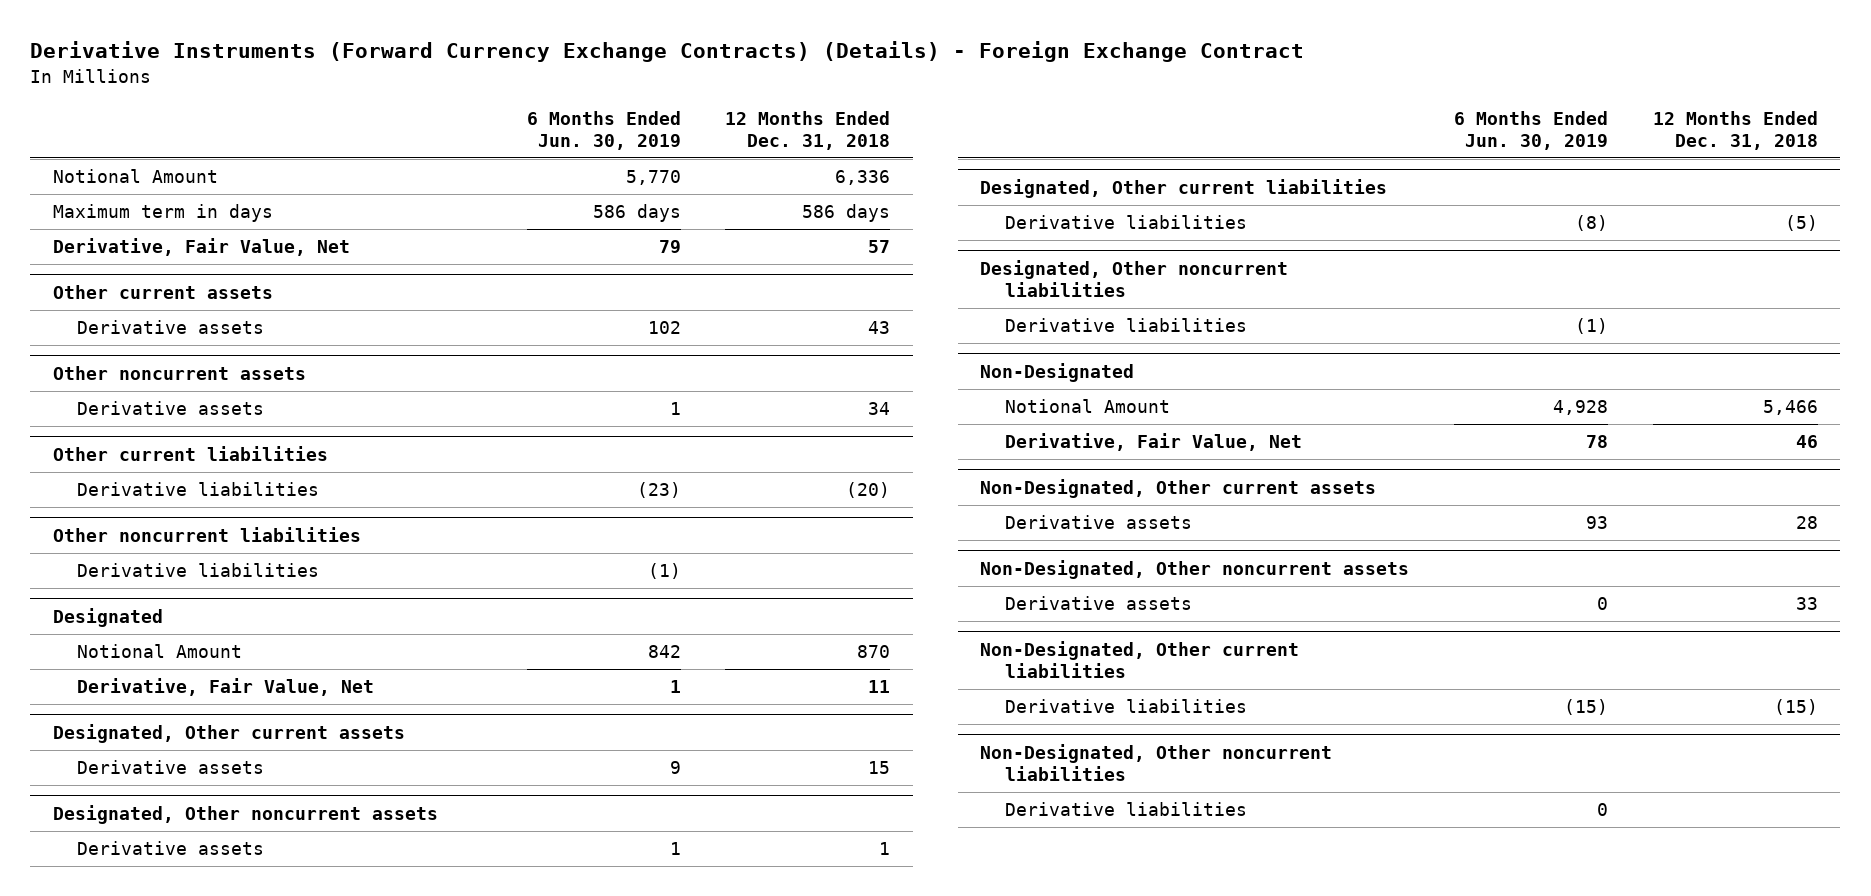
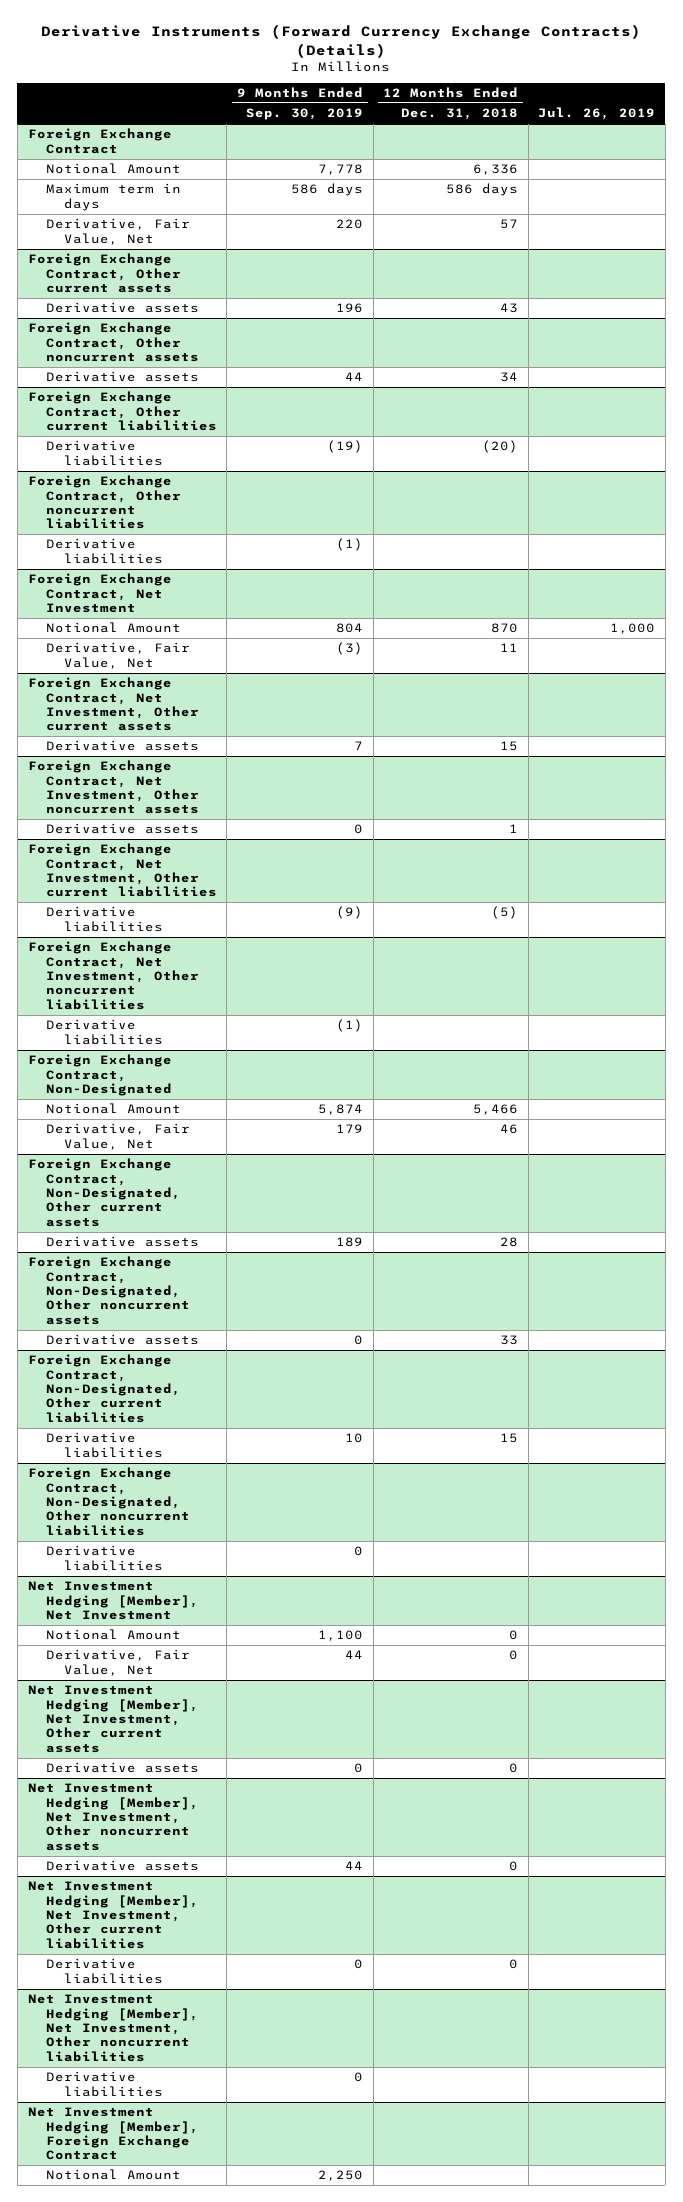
- Derivative Instruments (Forward Currency Exchange Contracts) (Details) - Foreign Exchange Contract
+ Derivative Instruments (Forward Currency Exchange Contracts) (Details)
- | 6 Months Ended Jun. 30, 2019 | 12 Months Ended Dec. 31, 2018
+ | 9 Months Ended Sep. 30, 2019 | 12 Months Ended Dec. 31, 2018 | Jul. 26, 2019
+ Foreign Exchange Contract
- Other current assets
+ Foreign Exchange Contract, Other current assets
- Other noncurrent assets
+ Foreign Exchange Contract, Other noncurrent assets
- Other current liabilities
+ Foreign Exchange Contract, Other current liabilities
- Other noncurrent liabilities
+ Foreign Exchange Contract, Other noncurrent liabilities
- Designated
+ Foreign Exchange Contract, Net Investment
- Designated, Other current assets
+ Foreign Exchange Contract, Net Investment, Other current assets
- Designated, Other noncurrent assets
+ Foreign Exchange Contract, Net Investment, Other noncurrent assets
- Designated, Other current liabilities
+ Foreign Exchange Contract, Net Investment, Other current liabilities
- Designated, Other noncurrent liabilities
+ Foreign Exchange Contract, Net Investment, Other noncurrent liabilities
- Non-Designated
+ Foreign Exchange Contract, Non-Designated
- Non-Designated, Other current assets
+ Foreign Exchange Contract, Non-Designated, Other current assets
- Non-Designated, Other noncurrent assets
+ Foreign Exchange Contract, Non-Designated, Other noncurrent assets
- Non-Designated, Other current liabilities
- Derivative liabilities | (15) | (15)
- Non-Designated, Other noncurrent liabilities
+ Foreign Exchange Contract, Non-Designated, Other current liabilities
+ Derivative liabilities | 10 | 15 |
+ Foreign Exchange Contract, Non-Designated, Other noncurrent liabilities
+ Net Investment Hedging [Member], Net Investment
+ Notional Amount | 1,100 | 0 |
+ Derivative, Fair Value, Net | 44 | 0 |
+ Net Investment Hedging [Member], Net Investment, Other current assets
+ Derivative assets | 0 | 0 |
+ Net Investment Hedging [Member], Net Investment, Other noncurrent assets
+ Derivative assets | 44 | 0 |
+ Net Investment Hedging [Member], Net Investment, Other current liabilities
+ Derivative liabilities | 0 | 0 |
+ Net Investment Hedging [Member], Net Investment, Other noncurrent liabilities
+ Derivative liabilities | 0 | |
+ Net Investment Hedging [Member], Foreign Exchange Contract
+ Notional Amount | 2,250 | |

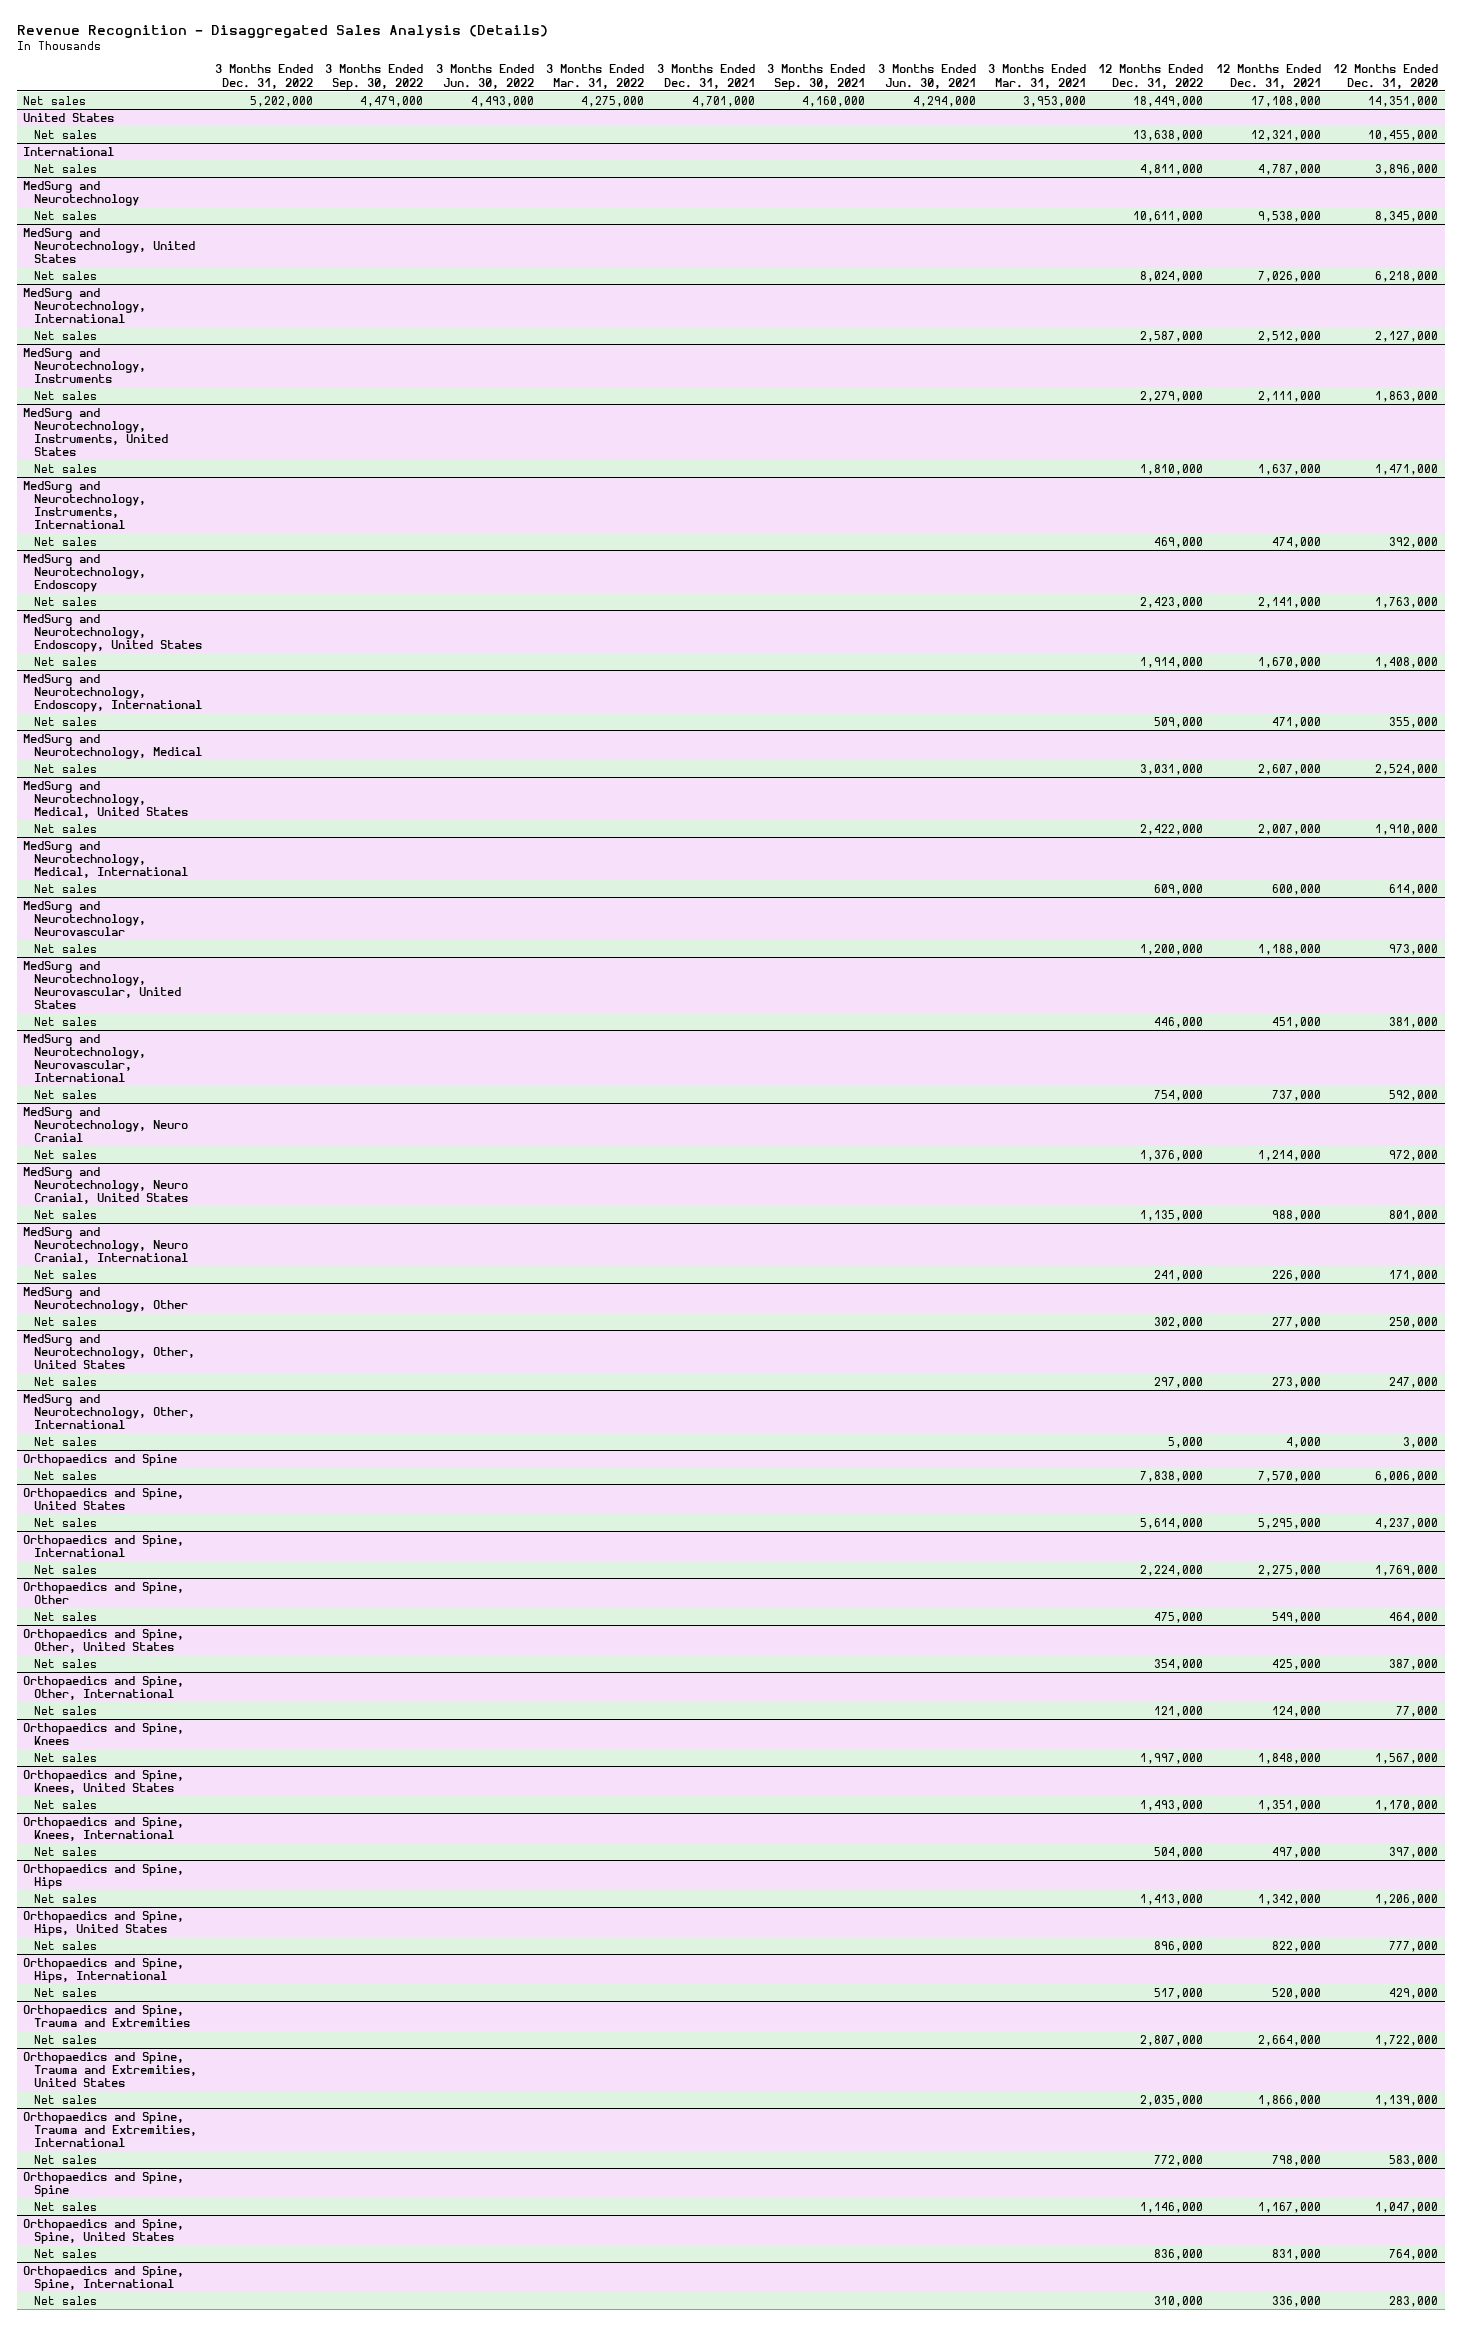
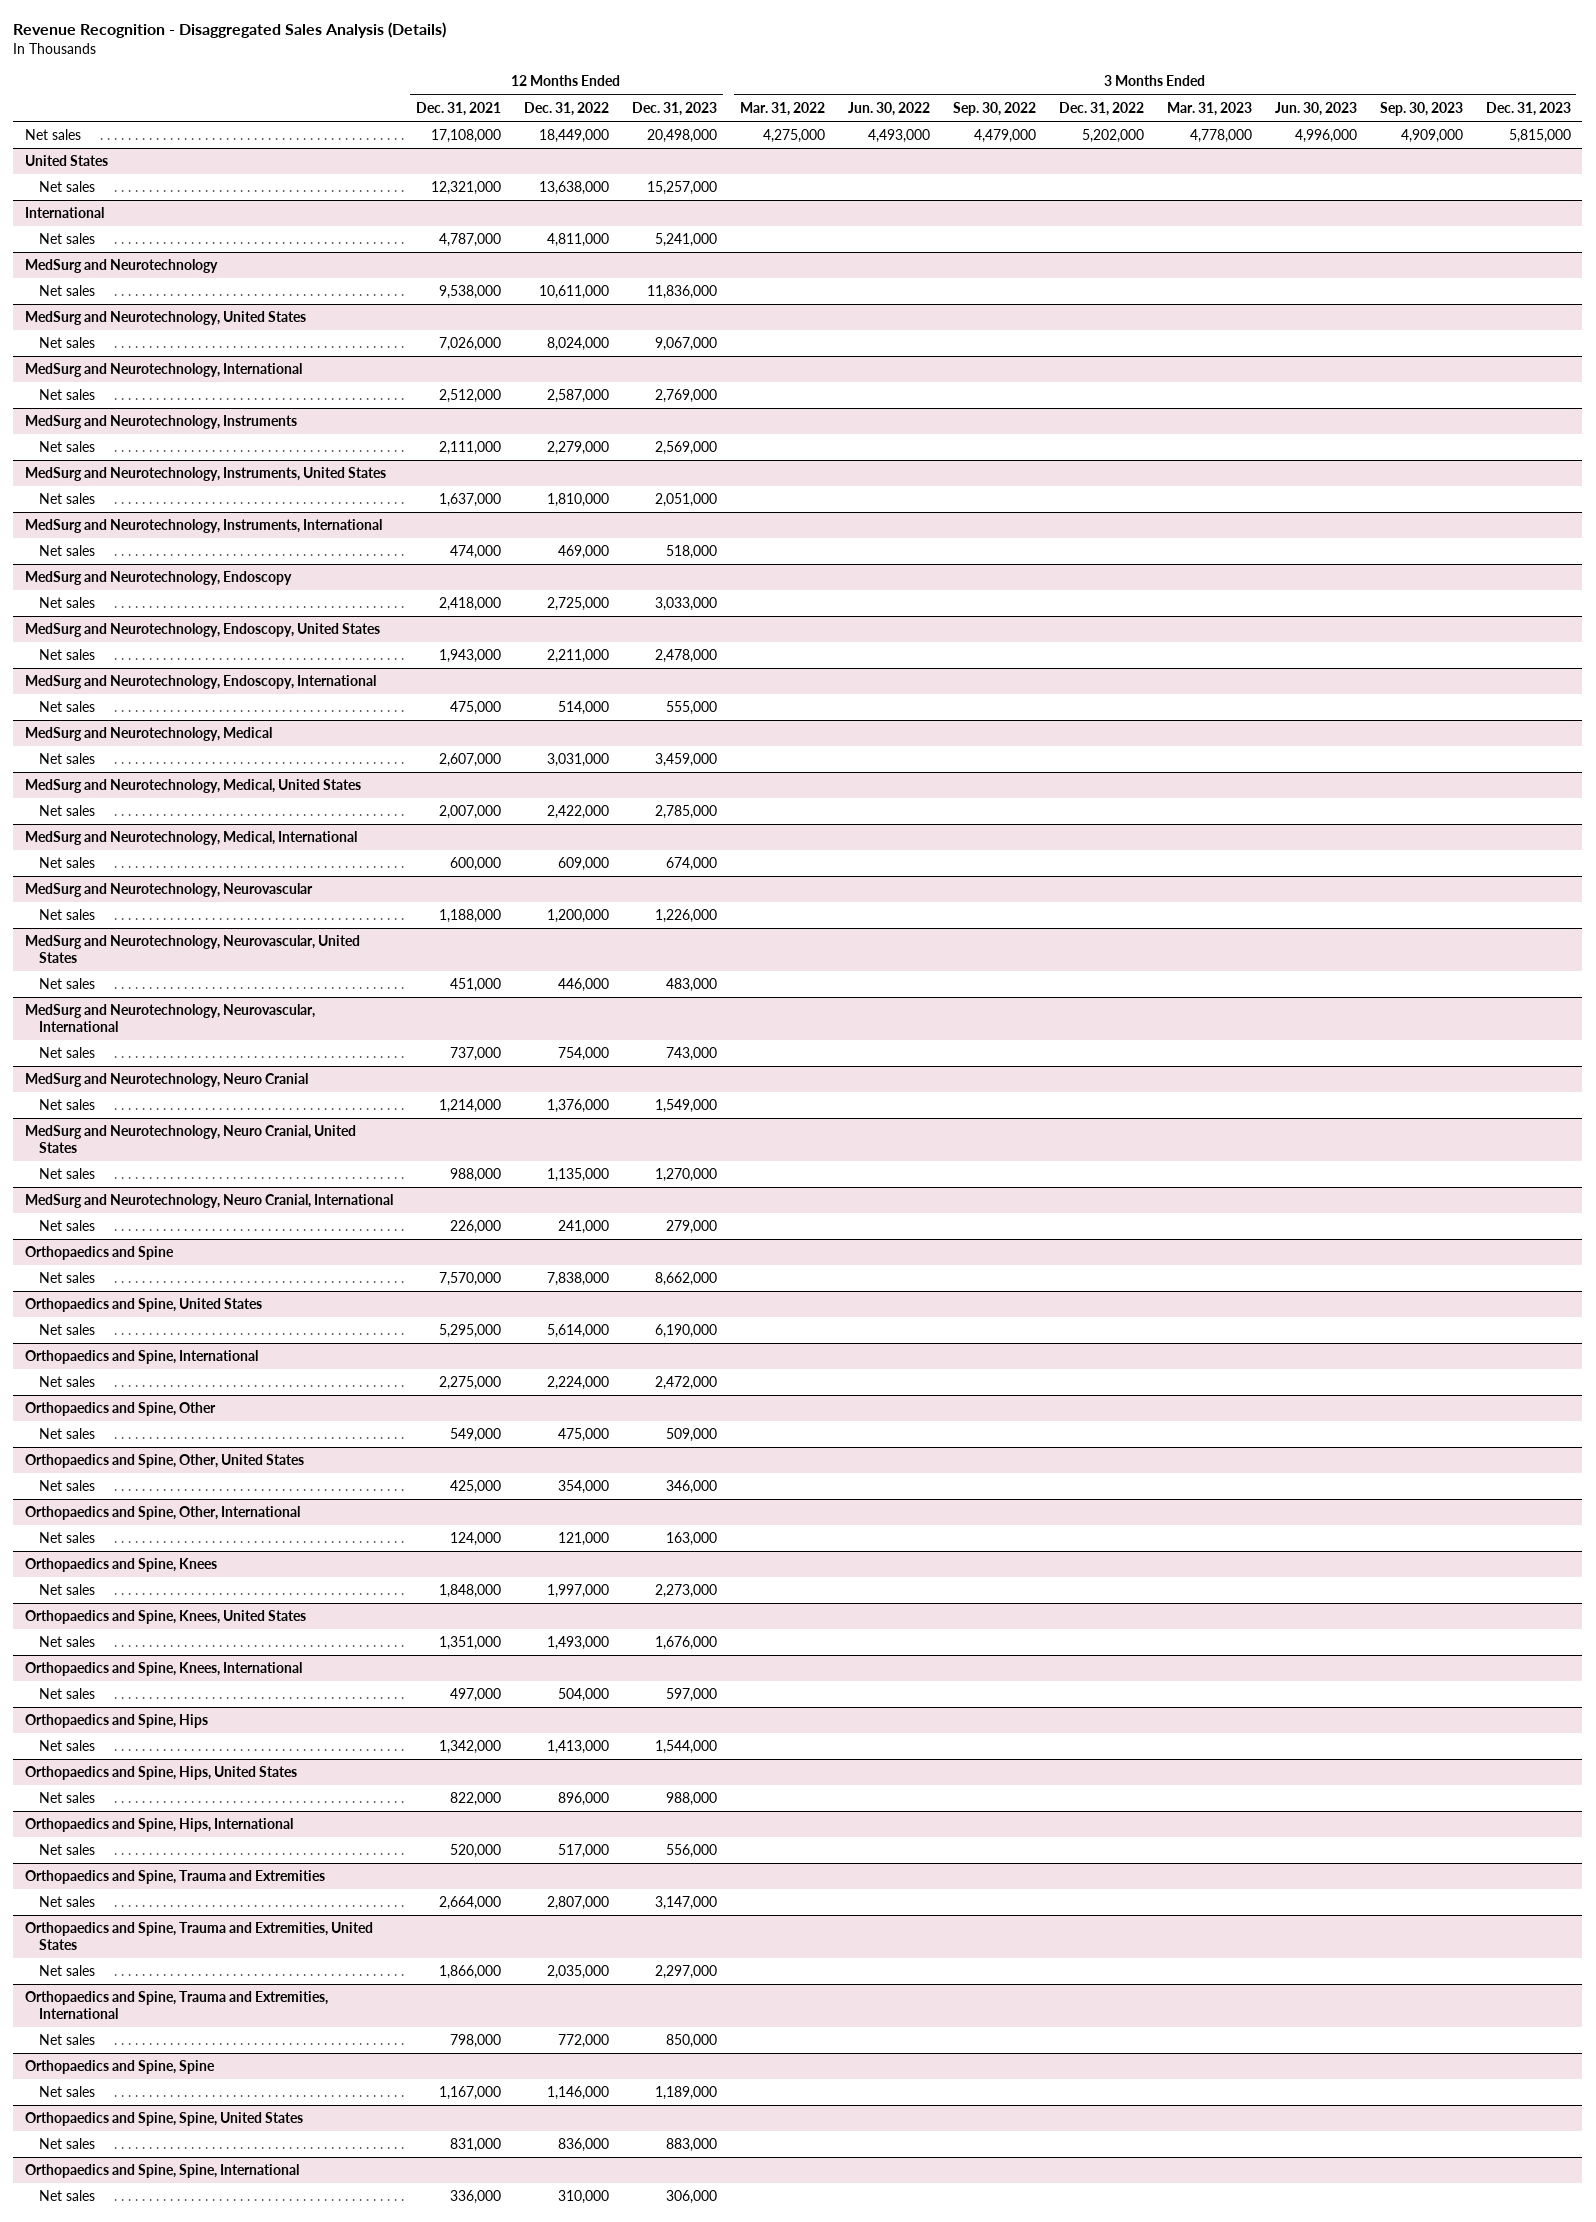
- | 3 Months Ended Dec. 31, 2022 | 3 Months Ended Sep. 30, 2022 | 3 Months Ended Jun. 30, 2022 | 3 Months Ended Mar. 31, 2022 | 3 Months Ended Dec. 31, 2021 | 3 Months Ended Sep. 30, 2021 | 3 Months Ended Jun. 30, 2021 | 3 Months Ended Mar. 31, 2021 | 12 Months Ended Dec. 31, 2022 | 12 Months Ended Dec. 31, 2021 | 12 Months Ended Dec. 31, 2020
+ | 12 Months Ended Dec. 31, 2021 | 12 Months Ended Dec. 31, 2022 | 12 Months Ended Dec. 31, 2023 | 3 Months Ended Mar. 31, 2022 | 3 Months Ended Jun. 30, 2022 | 3 Months Ended Sep. 30, 2022 | 3 Months Ended Dec. 31, 2022 | 3 Months Ended Mar. 31, 2023 | 3 Months Ended Jun. 30, 2023 | 3 Months Ended Sep. 30, 2023 | 3 Months Ended Dec. 31, 2023
@ MedSurg and Neurotechnology, Endoscopy
- Net sales | | | | | | | | | 2,423,000 | 2,141,000 | 1,763,000
+ Net sales | 2,418,000 | 2,725,000 | 3,033,000 | | | | | | | |
@ MedSurg and Neurotechnology, Endoscopy, United States
- Net sales | | | | | | | | | 1,914,000 | 1,670,000 | 1,408,000
+ Net sales | 1,943,000 | 2,211,000 | 2,478,000 | | | | | | | |
@ MedSurg and Neurotechnology, Endoscopy, International
- Net sales | | | | | | | | | 509,000 | 471,000 | 355,000
+ Net sales | 475,000 | 514,000 | 555,000 | | | | | | | |
- MedSurg and Neurotechnology, Other
- Net sales | | | | | | | | | 302,000 | 277,000 | 250,000
- MedSurg and Neurotechnology, Other, United States
- Net sales | | | | | | | | | 297,000 | 273,000 | 247,000
- MedSurg and Neurotechnology, Other, International
- Net sales | | | | | | | | | 5,000 | 4,000 | 3,000

